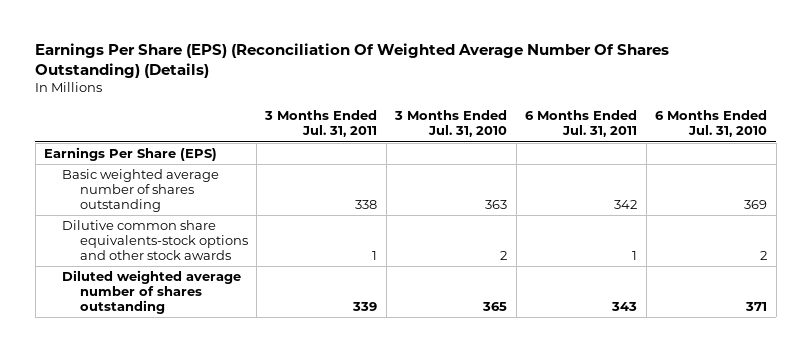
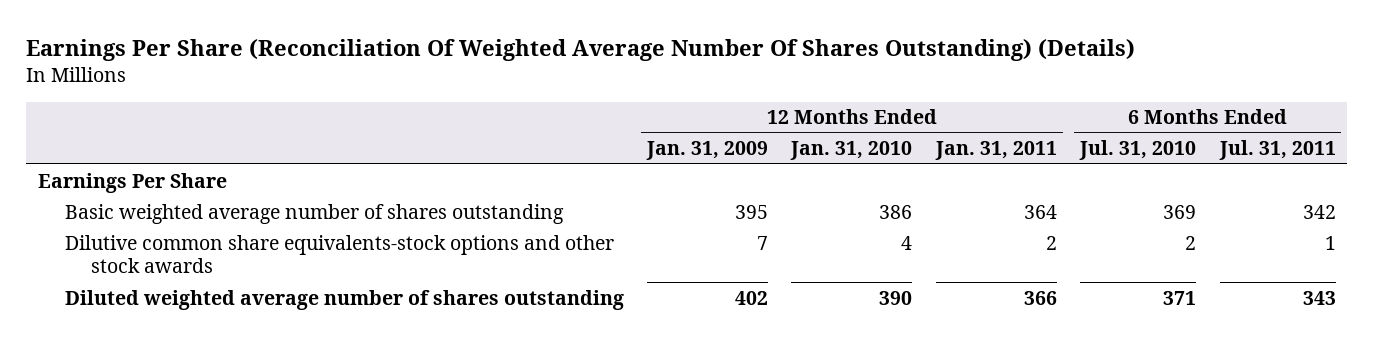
- Earnings Per Share (EPS) (Reconciliation Of Weighted Average Number Of Shares Outstanding) (Details)
+ Earnings Per Share (Reconciliation Of Weighted Average Number Of Shares Outstanding) (Details)
- | 3 Months Ended Jul. 31, 2011 | 3 Months Ended Jul. 31, 2010 | 6 Months Ended Jul. 31, 2011 | 6 Months Ended Jul. 31, 2010
+ | 12 Months Ended Jan. 31, 2009 | 12 Months Ended Jan. 31, 2010 | 12 Months Ended Jan. 31, 2011 | 6 Months Ended Jul. 31, 2010 | 6 Months Ended Jul. 31, 2011
- Earnings Per Share (EPS)
+ Earnings Per Share

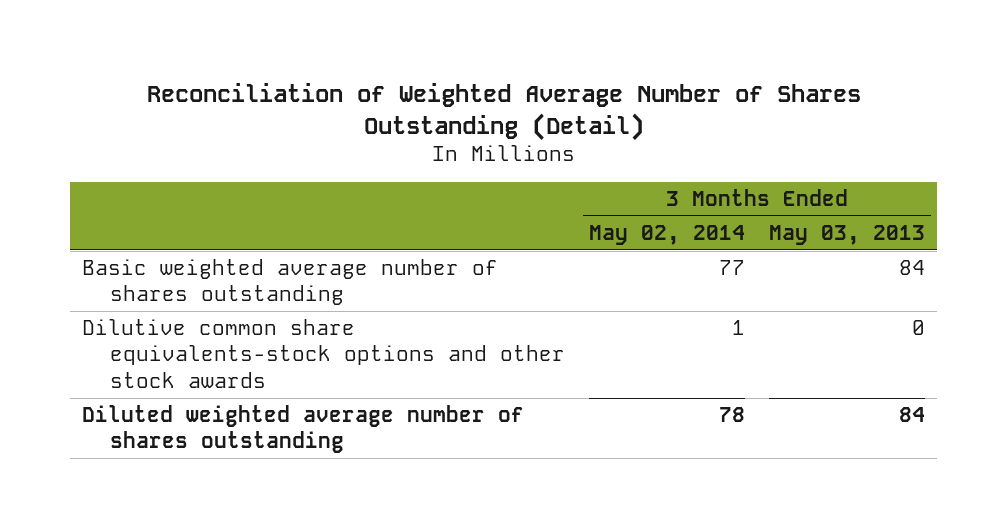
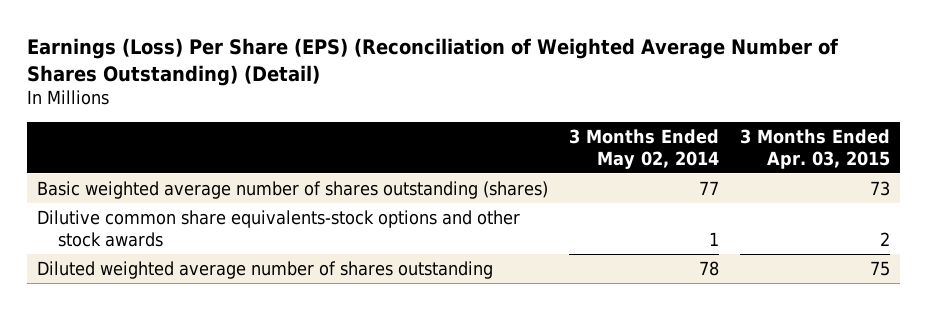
- Reconciliation of Weighted Average Number of Shares Outstanding (Detail)
+ Earnings (Loss) Per Share (EPS) (Reconciliation of Weighted Average Number of Shares Outstanding) (Detail)
- | 3 Months Ended May 02, 2014 | 3 Months Ended May 03, 2013
+ | 3 Months Ended May 02, 2014 | 3 Months Ended Apr. 03, 2015
- Basic weighted average number of shares outstanding | 77 | 84
+ Basic weighted average number of shares outstanding (shares) | 77 | 73

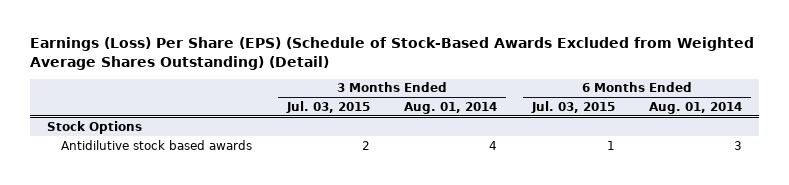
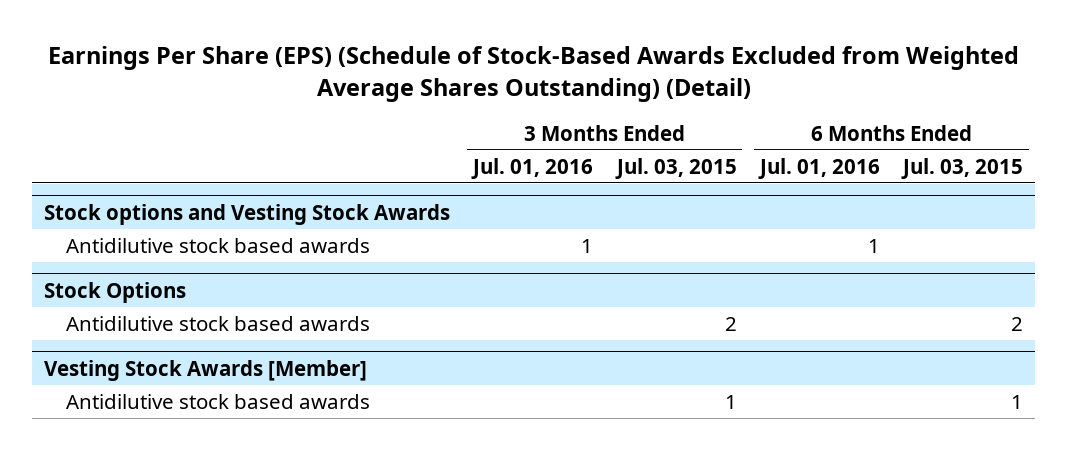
- Earnings (Loss) Per Share (EPS) (Schedule of Stock-Based Awards Excluded from Weighted Average Shares Outstanding) (Detail)
+ Earnings Per Share (EPS) (Schedule of Stock-Based Awards Excluded from Weighted Average Shares Outstanding) (Detail)
- | 3 Months Ended Jul. 03, 2015 | 3 Months Ended Aug. 01, 2014 | 6 Months Ended Jul. 03, 2015 | 6 Months Ended Aug. 01, 2014
+ | 3 Months Ended Jul. 01, 2016 | 3 Months Ended Jul. 03, 2015 | 6 Months Ended Jul. 01, 2016 | 6 Months Ended Jul. 03, 2015
+ Stock options and Vesting Stock Awards
+ Antidilutive stock based awards | 1 | | 1 |
@ Stock Options
- Antidilutive stock based awards | 2 | 4 | 1 | 3
+ Antidilutive stock based awards | | 2 | | 2
+ Vesting Stock Awards [Member]
+ Antidilutive stock based awards | | 1 | | 1

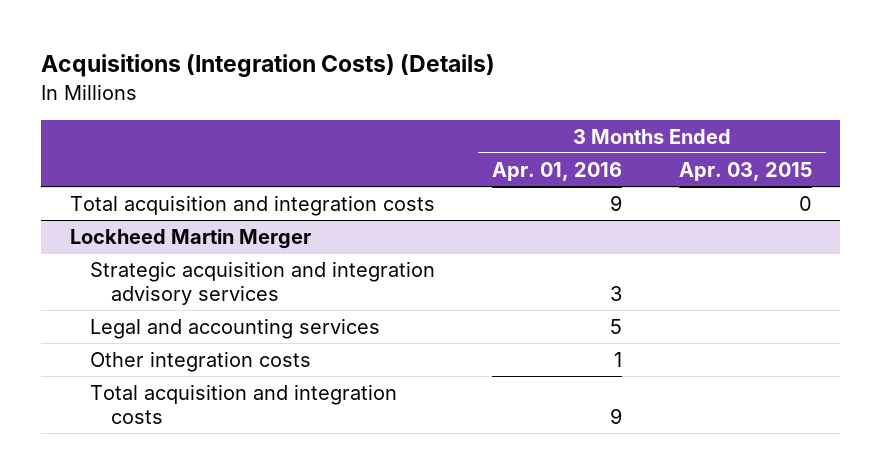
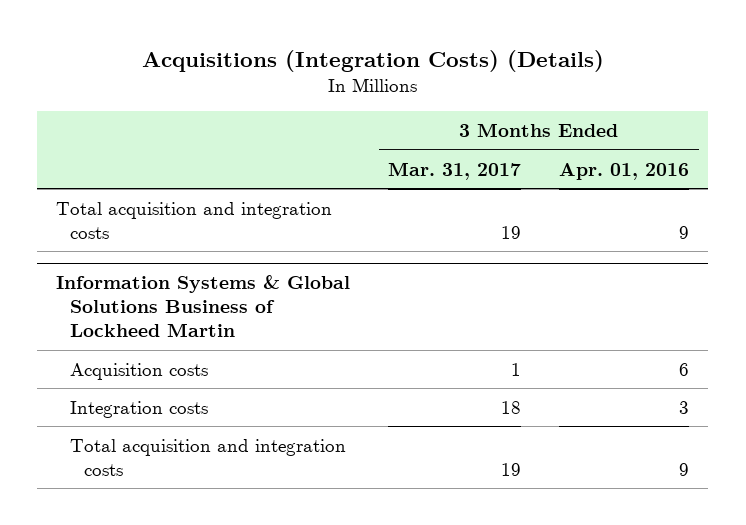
- | 3 Months Ended Apr. 01, 2016 | 3 Months Ended Apr. 03, 2015
+ | 3 Months Ended Mar. 31, 2017 | 3 Months Ended Apr. 01, 2016
- Lockheed Martin Merger
- Strategic acquisition and integration advisory services | 3 |
- Legal and accounting services | 5 |
- Other integration costs | 1 |
+ Information Systems & Global Solutions Business of Lockheed Martin
+ Acquisition costs | 1 | 6
+ Integration costs | 18 | 3

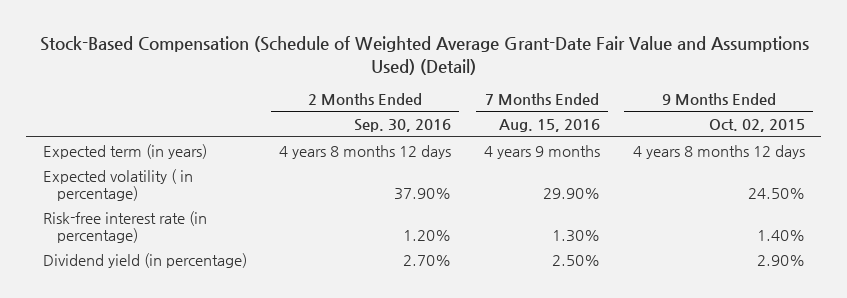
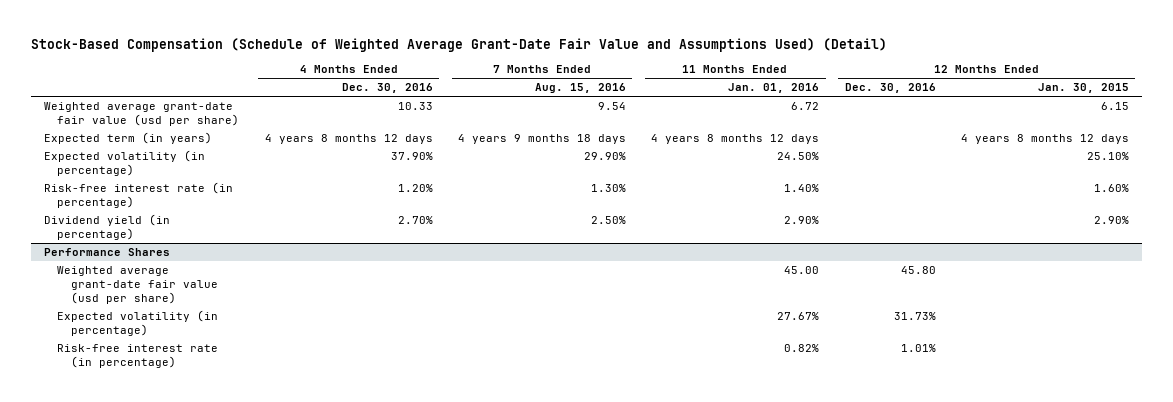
- | 2 Months Ended Sep. 30, 2016 | 7 Months Ended Aug. 15, 2016 | 9 Months Ended Oct. 02, 2015
+ | 4 Months Ended Dec. 30, 2016 | 7 Months Ended Aug. 15, 2016 | 11 Months Ended Jan. 01, 2016 | 12 Months Ended Dec. 30, 2016 | 12 Months Ended Jan. 30, 2015
- Expected term (in years) | 4 years 8 months 12 days | 4 years 9 months | 4 years 8 months 12 days
- Expected volatility ( in percentage) | 37.90% | 29.90% | 24.50%
+ Weighted average grant-date fair value (usd per share) | 10.33 | 9.54 | 6.72 | | 6.15
+ Expected term (in years) | 4 years 8 months 12 days | 4 years 9 months 18 days | 4 years 8 months 12 days | | 4 years 8 months 12 days
+ Expected volatility (in percentage) | 37.90% | 29.90% | 24.50% | | 25.10%
+ Performance Shares
+ Weighted average grant-date fair value (usd per share) | | | 45.00 | 45.80 |
+ Expected volatility (in percentage) | | | 27.67% | 31.73% |
+ Risk-free interest rate (in percentage) | | | 0.82% | 1.01% |

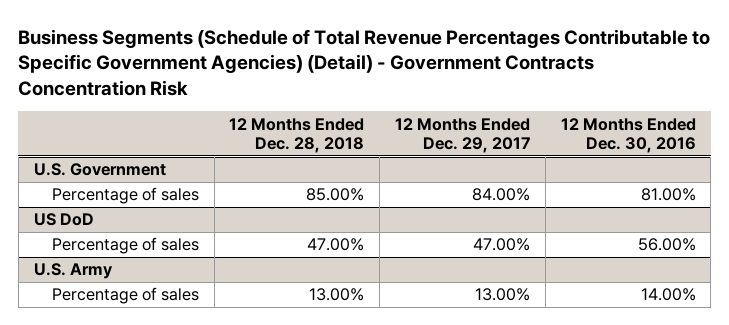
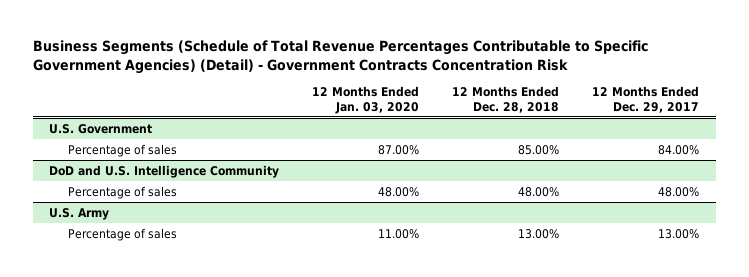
- | 12 Months Ended Dec. 28, 2018 | 12 Months Ended Dec. 29, 2017 | 12 Months Ended Dec. 30, 2016
+ | 12 Months Ended Jan. 03, 2020 | 12 Months Ended Dec. 28, 2018 | 12 Months Ended Dec. 29, 2017
- US DoD
- Percentage of sales | 47.00% | 47.00% | 56.00%
+ DoD and U.S. Intelligence Community
+ Percentage of sales | 48.00% | 48.00% | 48.00%

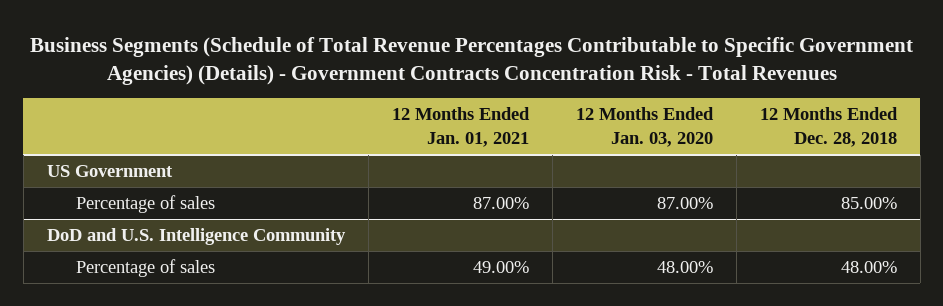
- Business Segments (Schedule of Total Revenue Percentages Contributable to Specific Government Agencies) (Detail) - Government Contracts Concentration Risk
+ Business Segments (Schedule of Total Revenue Percentages Contributable to Specific Government Agencies) (Details) - Government Contracts Concentration Risk - Total Revenues
- | 12 Months Ended Jan. 03, 2020 | 12 Months Ended Dec. 28, 2018 | 12 Months Ended Dec. 29, 2017
+ | 12 Months Ended Jan. 01, 2021 | 12 Months Ended Jan. 03, 2020 | 12 Months Ended Dec. 28, 2018
- U.S. Government
+ US Government
- U.S. Army
- Percentage of sales | 11.00% | 13.00% | 13.00%

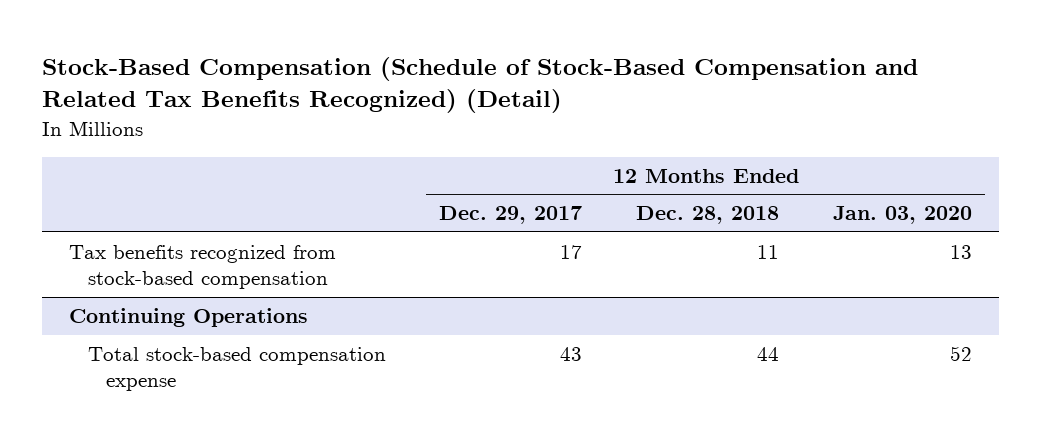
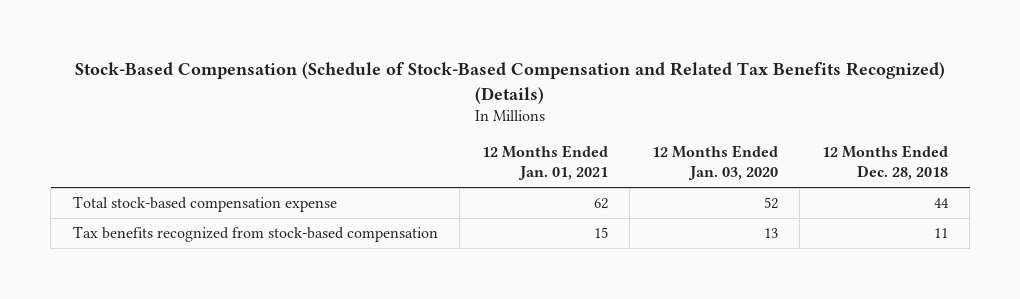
- Stock-Based Compensation (Schedule of Stock-Based Compensation and Related Tax Benefits Recognized) (Detail)
+ Stock-Based Compensation (Schedule of Stock-Based Compensation and Related Tax Benefits Recognized) (Details)
- | 12 Months Ended Dec. 29, 2017 | 12 Months Ended Dec. 28, 2018 | 12 Months Ended Jan. 03, 2020
+ | 12 Months Ended Jan. 01, 2021 | 12 Months Ended Jan. 03, 2020 | 12 Months Ended Dec. 28, 2018
- Continuing Operations
moved down: Tax benefits recognized from stock-based compensation | 15 | 13 | 11

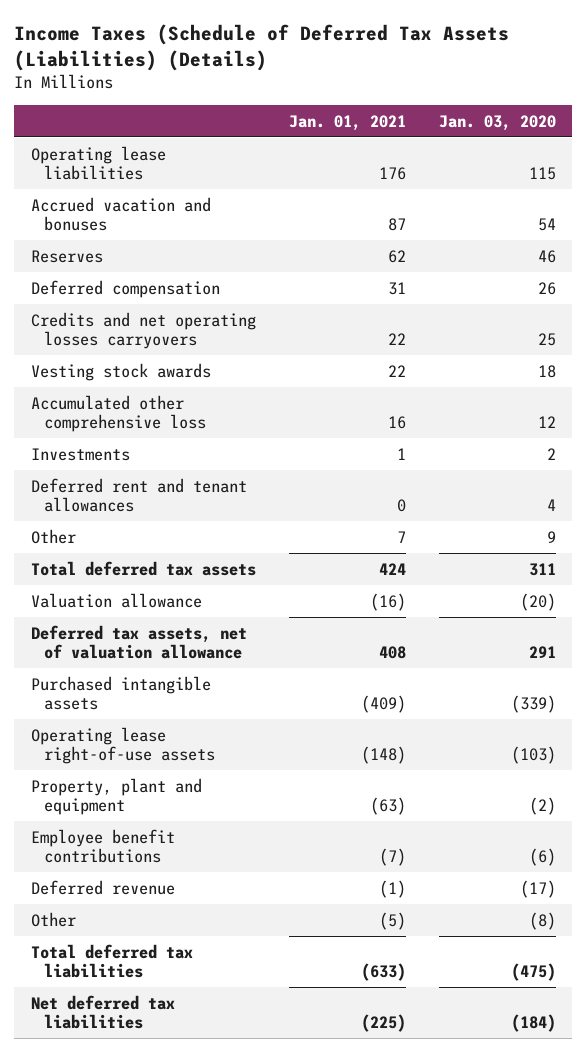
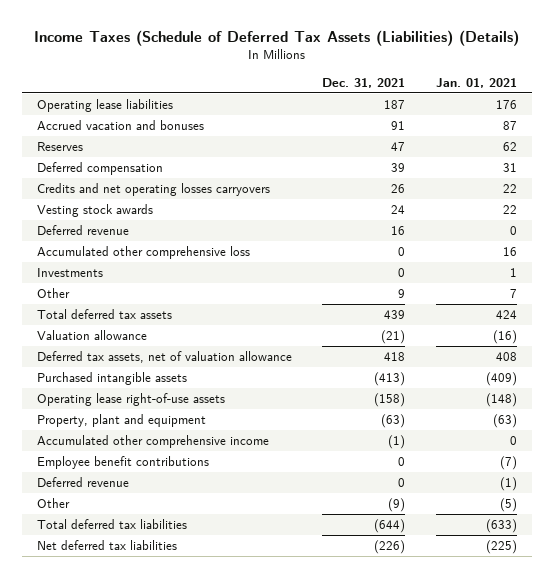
- | Jan. 01, 2021 | Jan. 03, 2020
+ | Dec. 31, 2021 | Jan. 01, 2021
+ Deferred revenue | 16 | 0
- Deferred rent and tenant allowances | 0 | 4
+ Accumulated other comprehensive income | (1) | 0

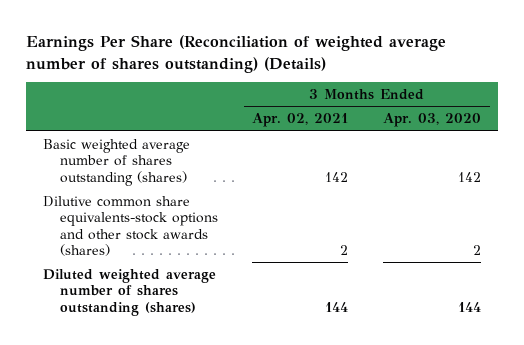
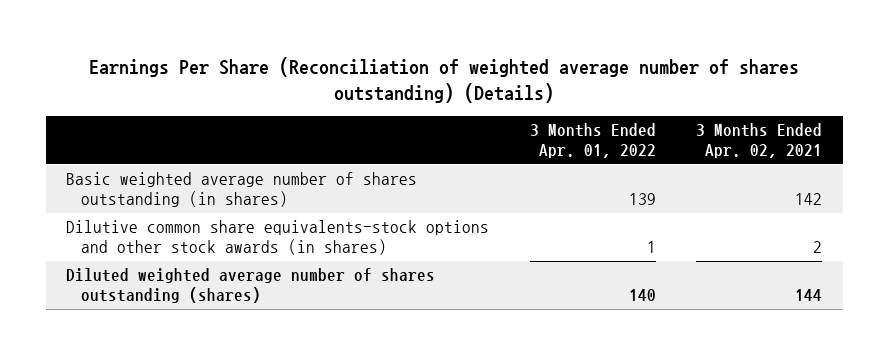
- | 3 Months Ended Apr. 02, 2021 | 3 Months Ended Apr. 03, 2020
+ | 3 Months Ended Apr. 01, 2022 | 3 Months Ended Apr. 02, 2021
- Basic weighted average number of shares outstanding (shares) | 142 | 142
- Dilutive common share equivalents-stock options and other stock awards (shares) | 2 | 2
+ Basic weighted average number of shares outstanding (in shares) | 139 | 142
+ Dilutive common share equivalents-stock options and other stock awards (in shares) | 1 | 2

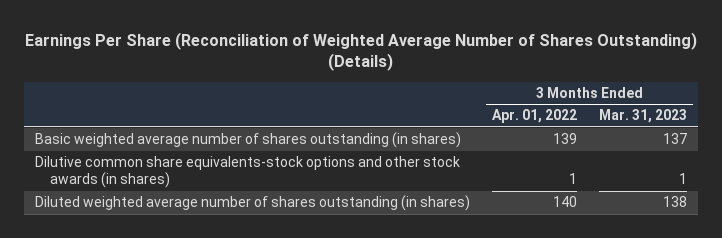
- Earnings Per Share (Reconciliation of weighted average number of shares outstanding) (Details)
+ Earnings Per Share (Reconciliation of Weighted Average Number of Shares Outstanding) (Details)
- | 3 Months Ended Apr. 01, 2022 | 3 Months Ended Apr. 02, 2021
+ | 3 Months Ended Apr. 01, 2022 | 3 Months Ended Mar. 31, 2023
- Diluted weighted average number of shares outstanding (shares) | 140 | 144
+ Diluted weighted average number of shares outstanding (in shares) | 140 | 138

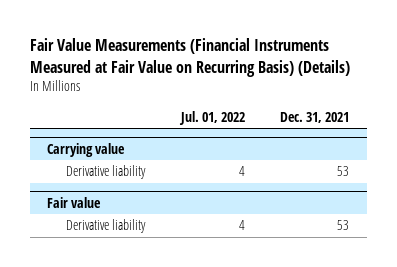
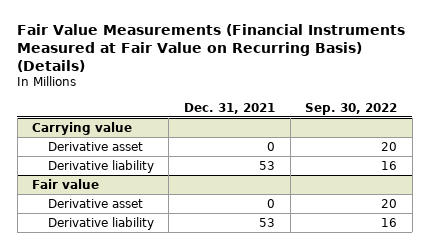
- | Jul. 01, 2022 | Dec. 31, 2021
+ | Dec. 31, 2021 | Sep. 30, 2022
@ Carrying value
+ Derivative asset | 0 | 20
@ Fair value
+ Derivative asset | 0 | 20

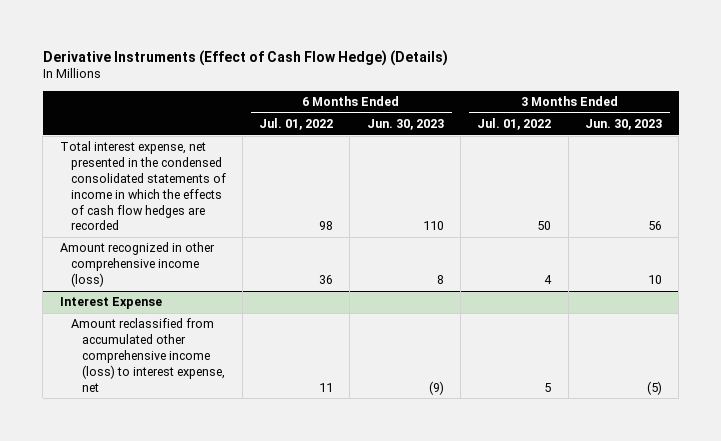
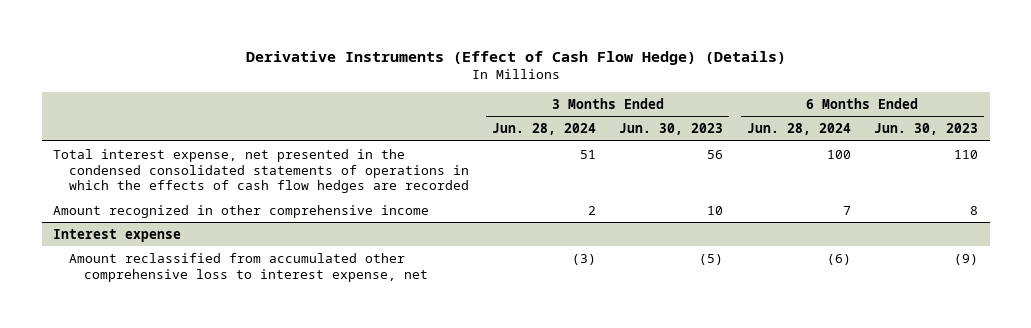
- | 6 Months Ended Jul. 01, 2022 | 6 Months Ended Jun. 30, 2023 | 3 Months Ended Jul. 01, 2022 | 3 Months Ended Jun. 30, 2023
+ | 3 Months Ended Jun. 28, 2024 | 3 Months Ended Jun. 30, 2023 | 6 Months Ended Jun. 28, 2024 | 6 Months Ended Jun. 30, 2023
- Total interest expense, net presented in the condensed consolidated statements of income in which the effects of cash flow hedges are recorded | 98 | 110 | 50 | 56
- Amount recognized in other comprehensive income (loss) | 36 | 8 | 4 | 10
- Interest Expense
- Amount reclassified from accumulated other comprehensive income (loss) to interest expense, net | 11 | (9) | 5 | (5)
+ Total interest expense, net presented in the condensed consolidated statements of operations in which the effects of cash flow hedges are recorded | 51 | 56 | 100 | 110
+ Amount recognized in other comprehensive income | 2 | 10 | 7 | 8
+ Interest expense
+ Amount reclassified from accumulated other comprehensive loss to interest expense, net | (3) | (5) | (6) | (9)

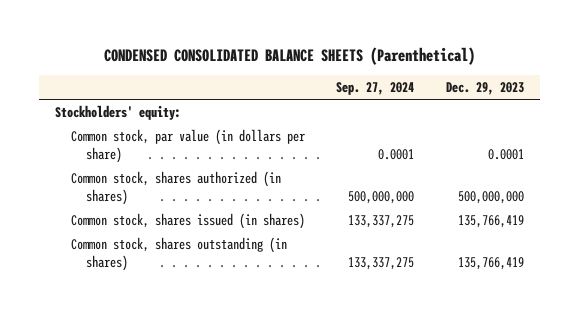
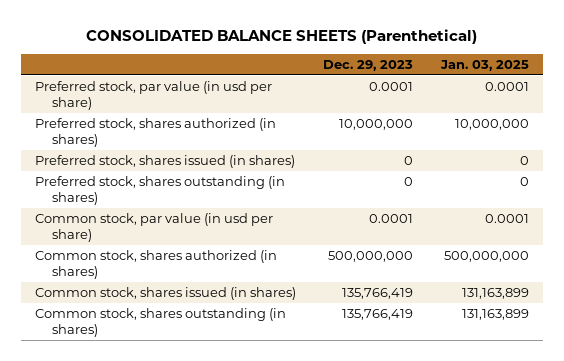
- CONDENSED CONSOLIDATED BALANCE SHEETS (Parenthetical)
+ CONSOLIDATED BALANCE SHEETS (Parenthetical)
- | Sep. 27, 2024 | Dec. 29, 2023
+ | Dec. 29, 2023 | Jan. 03, 2025
- Stockholders' equity:
- Common stock, par value (in dollars per share) | 0.0001 | 0.0001
+ Preferred stock, par value (in usd per share) | 0.0001 | 0.0001
+ Preferred stock, shares authorized (in shares) | 10,000,000 | 10,000,000
+ Preferred stock, shares issued (in shares) | 0 | 0
+ Preferred stock, shares outstanding (in shares) | 0 | 0
+ Common stock, par value (in usd per share) | 0.0001 | 0.0001

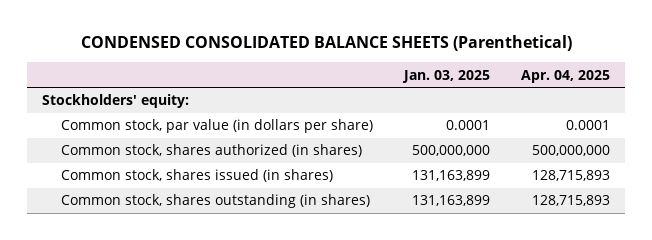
- CONSOLIDATED BALANCE SHEETS (Parenthetical)
+ CONDENSED CONSOLIDATED BALANCE SHEETS (Parenthetical)
- | Dec. 29, 2023 | Jan. 03, 2025
+ | Jan. 03, 2025 | Apr. 04, 2025
- Preferred stock, par value (in usd per share) | 0.0001 | 0.0001
- Preferred stock, shares authorized (in shares) | 10,000,000 | 10,000,000
- Preferred stock, shares issued (in shares) | 0 | 0
- Preferred stock, shares outstanding (in shares) | 0 | 0
- Common stock, par value (in usd per share) | 0.0001 | 0.0001
+ Stockholders' equity:
+ Common stock, par value (in dollars per share) | 0.0001 | 0.0001

